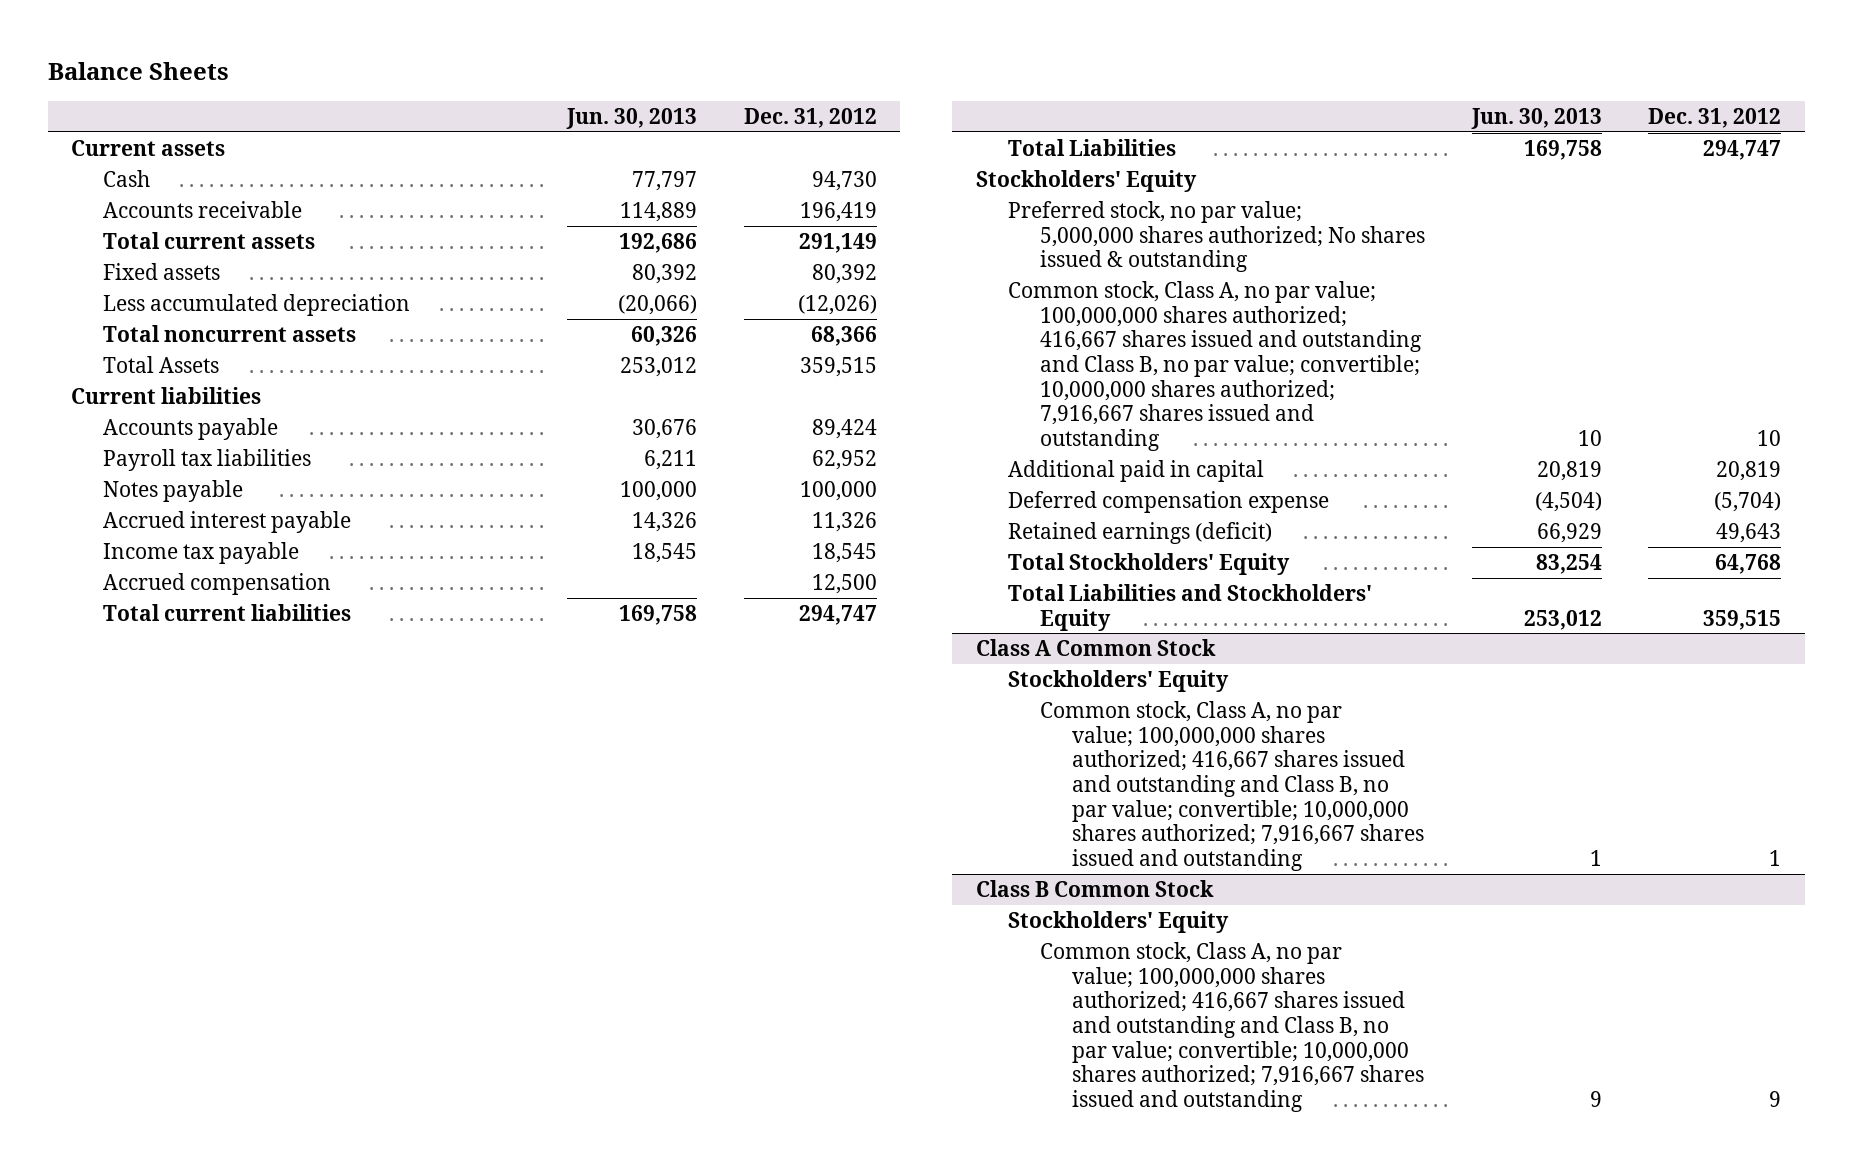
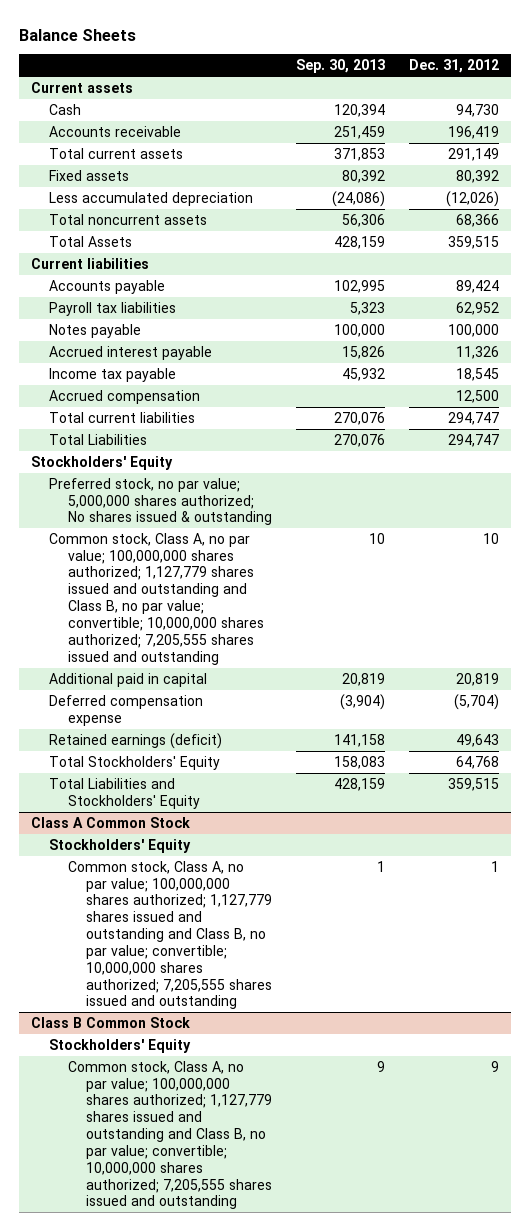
- | Jun. 30, 2013 | Dec. 31, 2012
+ | Sep. 30, 2013 | Dec. 31, 2012
- Common stock, Class A, no par value; 100,000,000 shares authorized; 416,667 shares issued and outstanding and Class B, no par value; convertible; 10,000,000 shares authorized; 7,916,667 shares issued and outstanding | 10 | 10
+ Common stock, Class A, no par value; 100,000,000 shares authorized; 1,127,779 shares issued and outstanding and Class B, no par value; convertible; 10,000,000 shares authorized; 7,205,555 shares issued and outstanding | 10 | 10
@ Class A Common Stock
- Common stock, Class A, no par value; 100,000,000 shares authorized; 416,667 shares issued and outstanding and Class B, no par value; convertible; 10,000,000 shares authorized; 7,916,667 shares issued and outstanding | 1 | 1
+ Common stock, Class A, no par value; 100,000,000 shares authorized; 1,127,779 shares issued and outstanding and Class B, no par value; convertible; 10,000,000 shares authorized; 7,205,555 shares issued and outstanding | 1 | 1
@ Class B Common Stock
- Common stock, Class A, no par value; 100,000,000 shares authorized; 416,667 shares issued and outstanding and Class B, no par value; convertible; 10,000,000 shares authorized; 7,916,667 shares issued and outstanding | 9 | 9
+ Common stock, Class A, no par value; 100,000,000 shares authorized; 1,127,779 shares issued and outstanding and Class B, no par value; convertible; 10,000,000 shares authorized; 7,205,555 shares issued and outstanding | 9 | 9

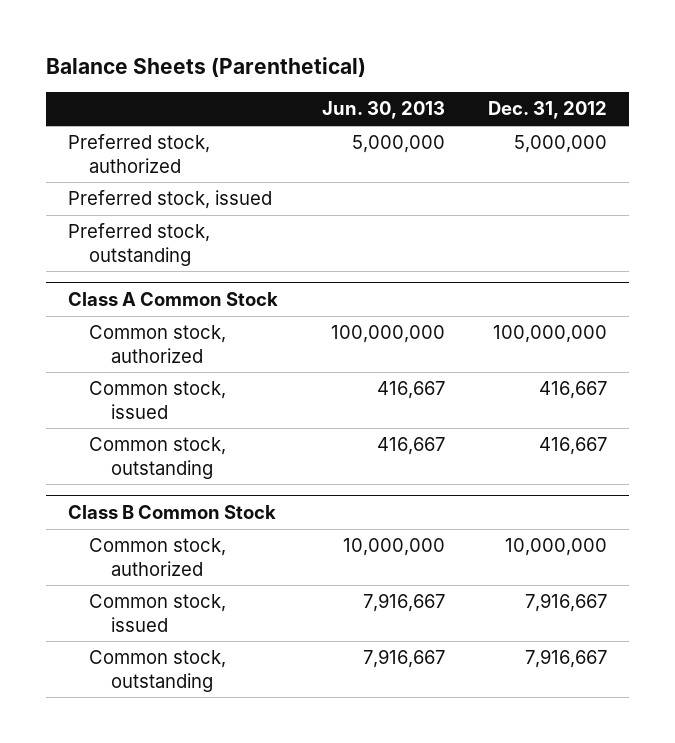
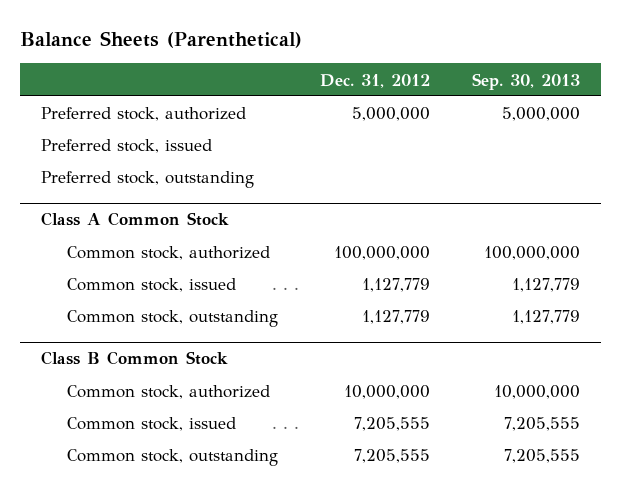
- | Jun. 30, 2013 | Dec. 31, 2012
+ | Dec. 31, 2012 | Sep. 30, 2013
@ Class A Common Stock
- Common stock, issued | 416,667 | 416,667
- Common stock, outstanding | 416,667 | 416,667
+ Common stock, issued | 1,127,779 | 1,127,779
+ Common stock, outstanding | 1,127,779 | 1,127,779
@ Class B Common Stock
- Common stock, issued | 7,916,667 | 7,916,667
- Common stock, outstanding | 7,916,667 | 7,916,667
+ Common stock, issued | 7,205,555 | 7,205,555
+ Common stock, outstanding | 7,205,555 | 7,205,555

